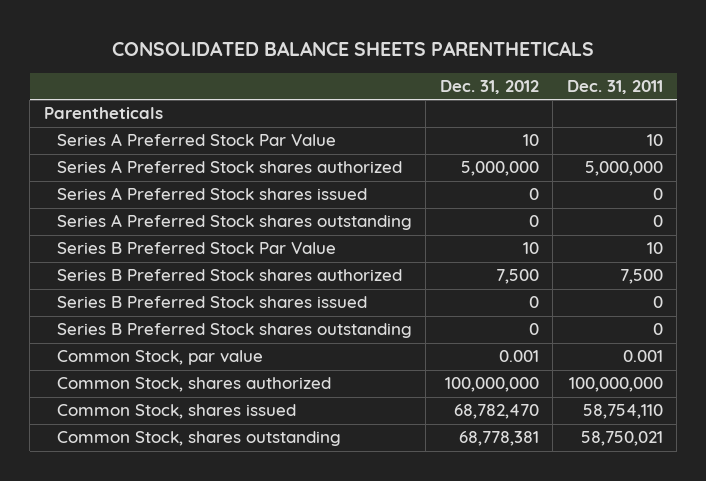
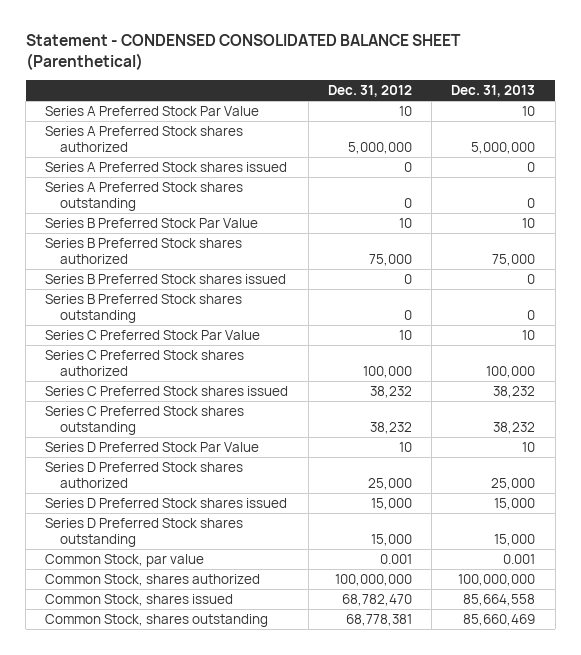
- CONSOLIDATED BALANCE SHEETS PARENTHETICALS
+ Statement - CONDENSED CONSOLIDATED BALANCE SHEET (Parenthetical)
- | Dec. 31, 2012 | Dec. 31, 2011
+ | Dec. 31, 2012 | Dec. 31, 2013
- Parentheticals
- Series B Preferred Stock shares authorized | 7,500 | 7,500
+ Series B Preferred Stock shares authorized | 75,000 | 75,000
+ Series C Preferred Stock Par Value | 10 | 10
+ Series C Preferred Stock shares authorized | 100,000 | 100,000
+ Series C Preferred Stock shares issued | 38,232 | 38,232
+ Series C Preferred Stock shares outstanding | 38,232 | 38,232
+ Series D Preferred Stock Par Value | 10 | 10
+ Series D Preferred Stock shares authorized | 25,000 | 25,000
+ Series D Preferred Stock shares issued | 15,000 | 15,000
+ Series D Preferred Stock shares outstanding | 15,000 | 15,000

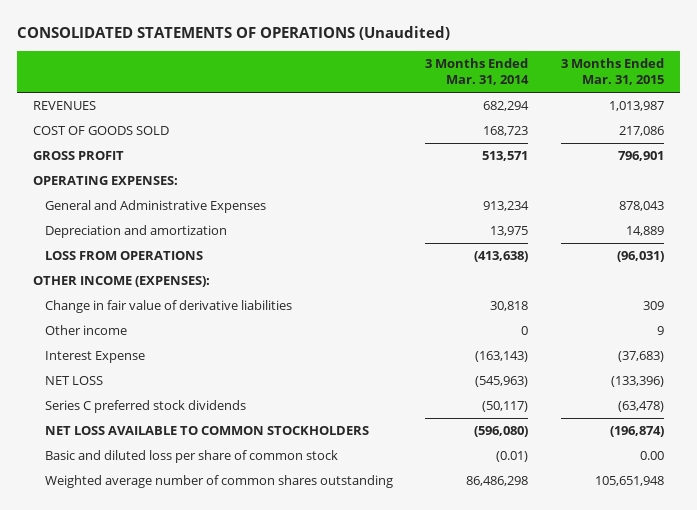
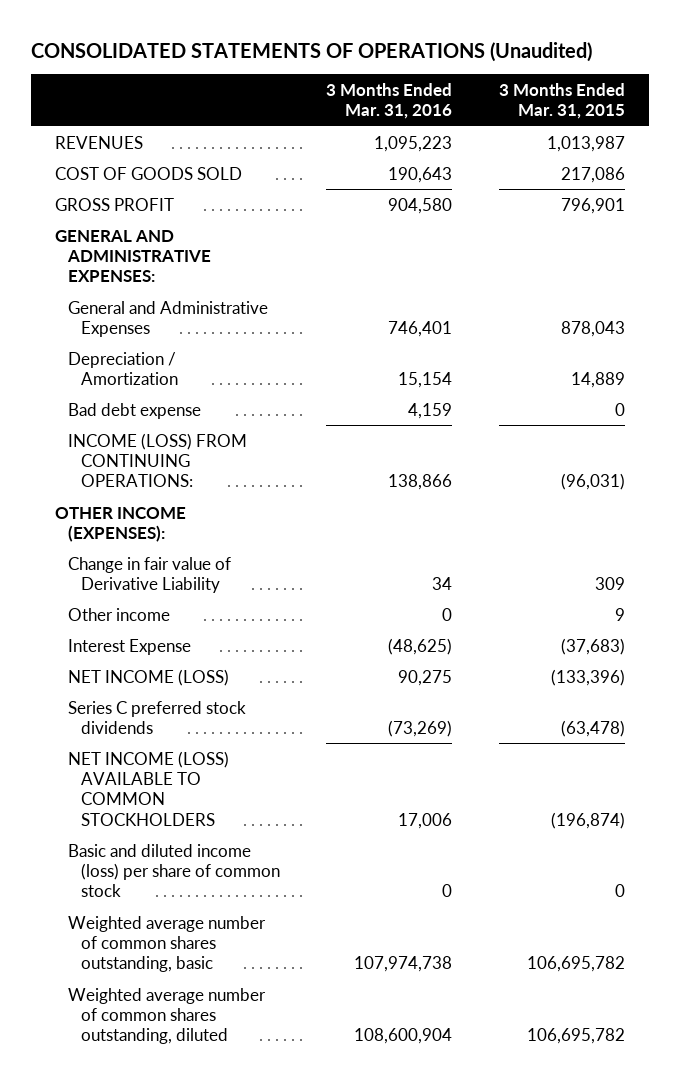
- | 3 Months Ended Mar. 31, 2014 | 3 Months Ended Mar. 31, 2015
+ | 3 Months Ended Mar. 31, 2016 | 3 Months Ended Mar. 31, 2015
- OPERATING EXPENSES:
+ GENERAL AND ADMINISTRATIVE EXPENSES:
- Depreciation and amortization | 13,975 | 14,889
- LOSS FROM OPERATIONS | (413,638) | (96,031)
+ Depreciation / Amortization | 15,154 | 14,889
+ Bad debt expense | 4,159 | 0
+ INCOME (LOSS) FROM CONTINUING OPERATIONS: | 138,866 | (96,031)
- Change in fair value of derivative liabilities | 30,818 | 309
+ Change in fair value of Derivative Liability | 34 | 309
- NET LOSS | (545,963) | (133,396)
+ NET INCOME (LOSS) | 90,275 | (133,396)
- NET LOSS AVAILABLE TO COMMON STOCKHOLDERS | (596,080) | (196,874)
- Basic and diluted loss per share of common stock | (0.01) | 0.00
- Weighted average number of common shares outstanding | 86,486,298 | 105,651,948
+ NET INCOME (LOSS) AVAILABLE TO COMMON STOCKHOLDERS | 17,006 | (196,874)
+ Basic and diluted income (loss) per share of common stock | 0 | 0
+ Weighted average number of common shares outstanding, basic | 107,974,738 | 106,695,782
+ Weighted average number of common shares outstanding, diluted | 108,600,904 | 106,695,782

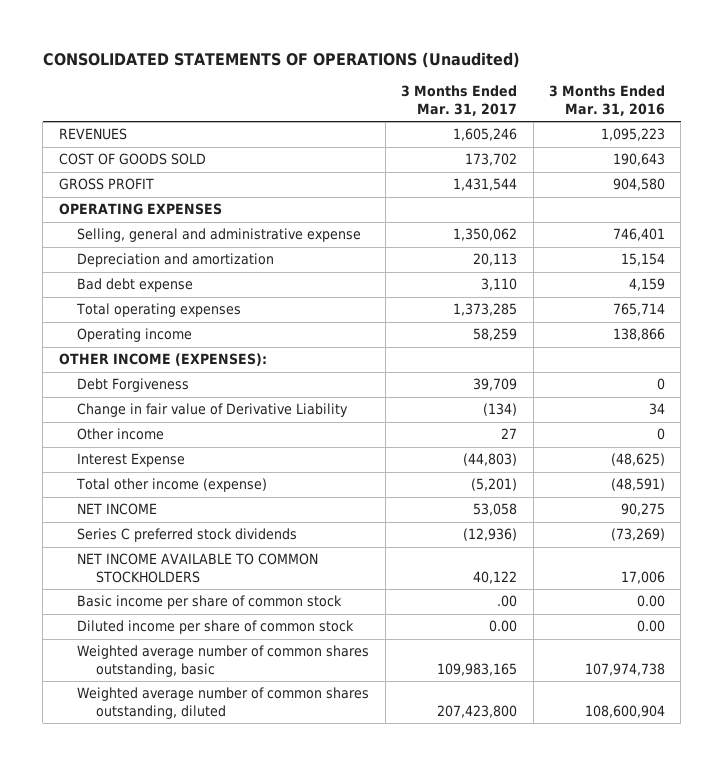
- | 3 Months Ended Mar. 31, 2016 | 3 Months Ended Mar. 31, 2015
+ | 3 Months Ended Mar. 31, 2017 | 3 Months Ended Mar. 31, 2016
- GENERAL AND ADMINISTRATIVE EXPENSES:
- General and Administrative Expenses | 746,401 | 878,043
- Depreciation / Amortization | 15,154 | 14,889
+ OPERATING EXPENSES
+ Selling, general and administrative expense | 1,350,062 | 746,401
+ Depreciation and amortization | 20,113 | 15,154
- INCOME (LOSS) FROM CONTINUING OPERATIONS: | 138,866 | (96,031)
+ Total operating expenses | 1,373,285 | 765,714
+ Operating income | 58,259 | 138,866
+ Debt Forgiveness | 39,709 | 0
- NET INCOME (LOSS) | 90,275 | (133,396)
+ Total other income (expense) | (5,201) | (48,591)
+ NET INCOME | 53,058 | 90,275
- NET INCOME (LOSS) AVAILABLE TO COMMON STOCKHOLDERS | 17,006 | (196,874)
- Basic and diluted income (loss) per share of common stock | 0 | 0
+ NET INCOME AVAILABLE TO COMMON STOCKHOLDERS | 40,122 | 17,006
+ Basic income per share of common stock | .00 | 0.00
+ Diluted income per share of common stock | 0.00 | 0.00

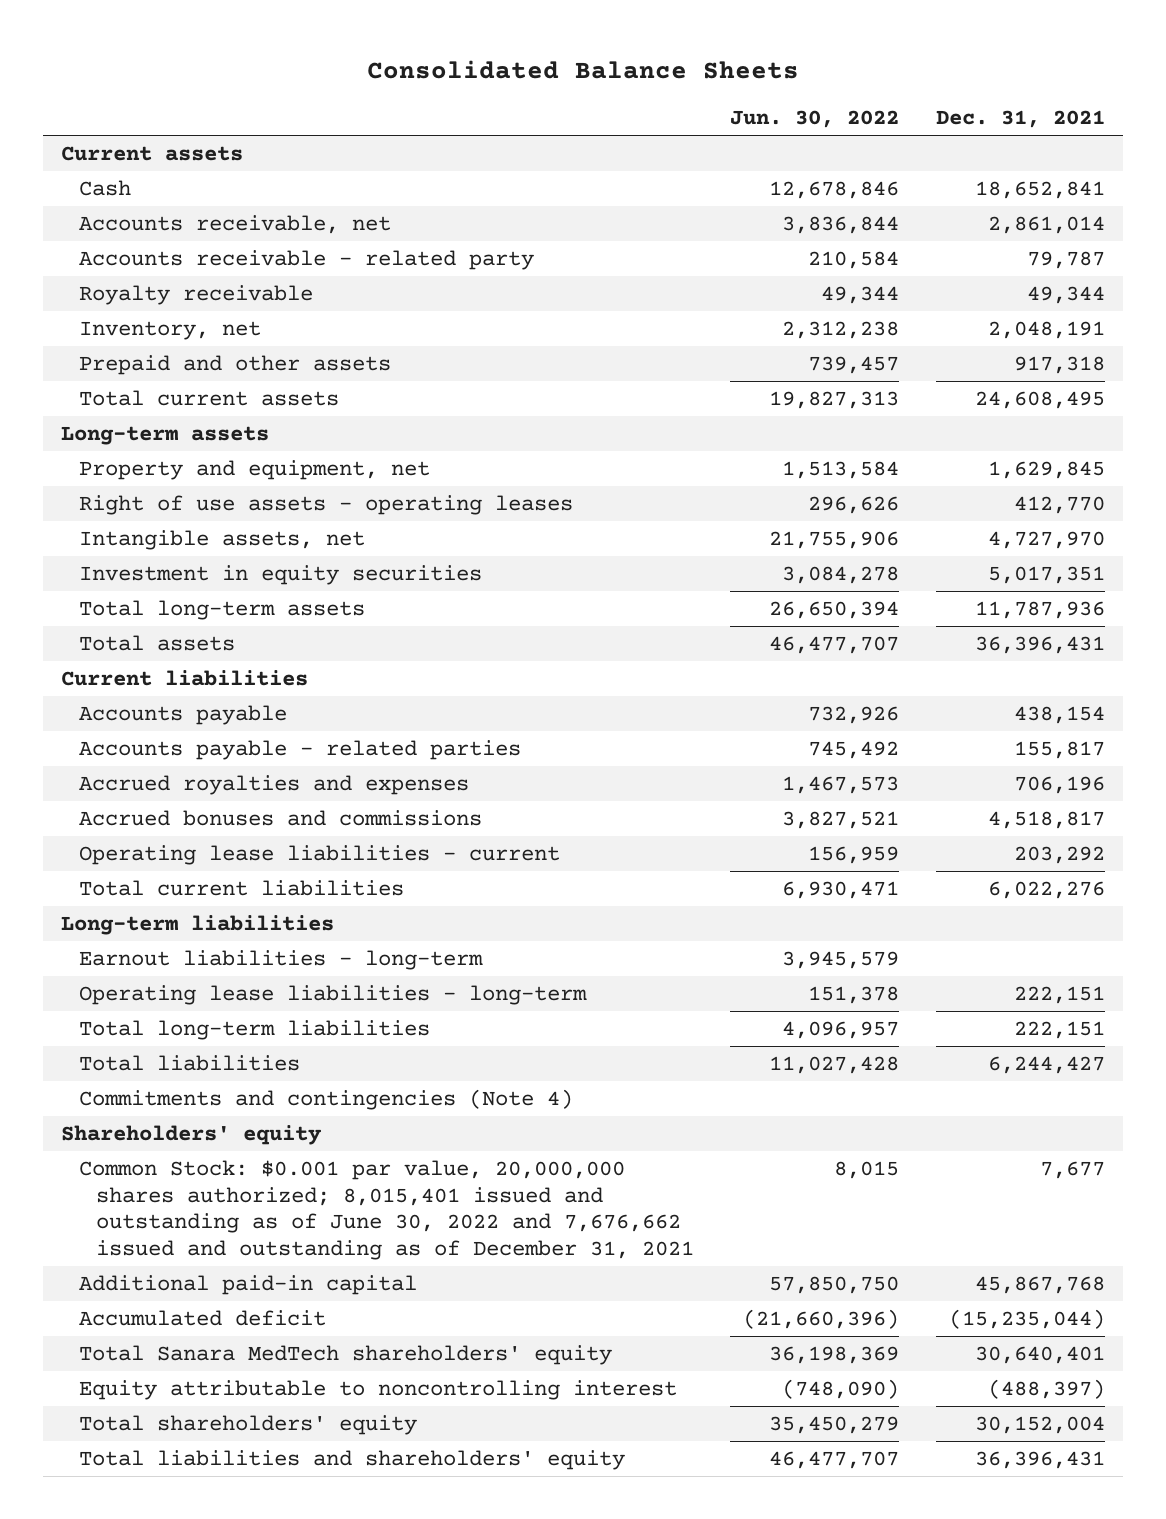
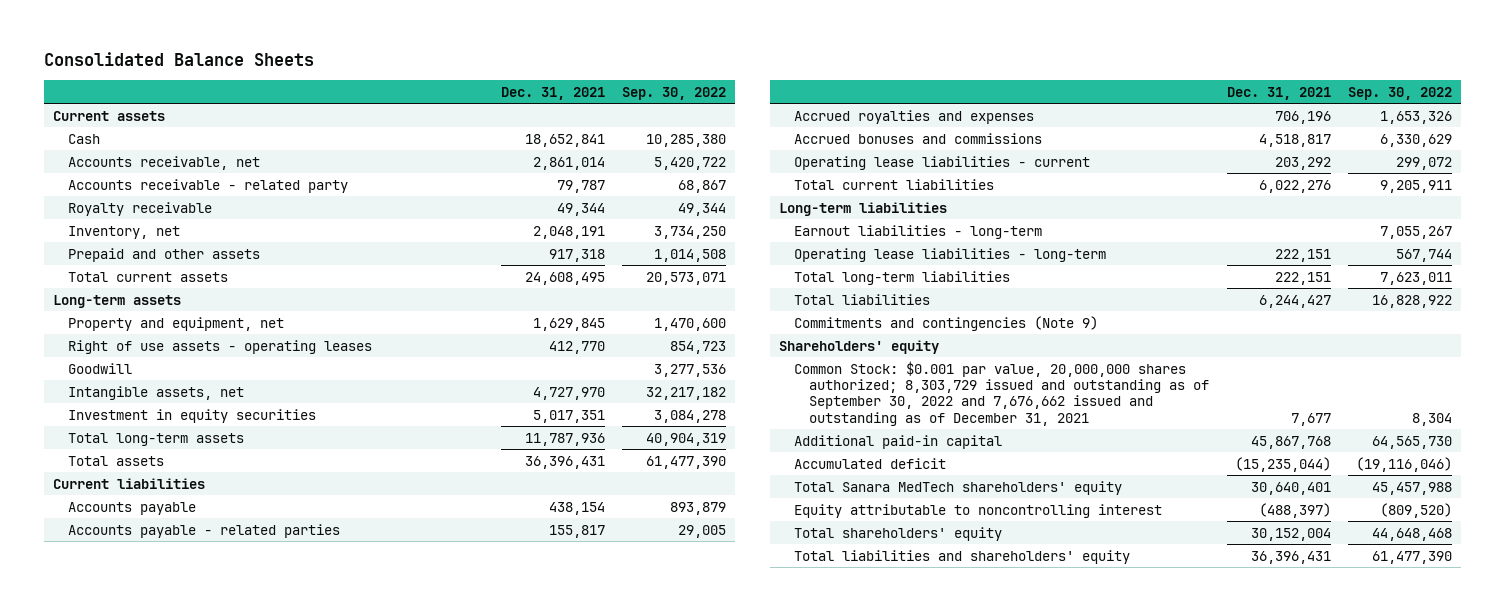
- | Jun. 30, 2022 | Dec. 31, 2021
+ | Dec. 31, 2021 | Sep. 30, 2022
+ Goodwill | | 3,277,536
- Commitments and contingencies (Note 4)
+ Commitments and contingencies (Note 9)
- Common Stock: $0.001 par value, 20,000,000 shares authorized; 8,015,401 issued and outstanding as of June 30, 2022 and 7,676,662 issued and outstanding as of December 31, 2021 | 8,015 | 7,677
+ Common Stock: $0.001 par value, 20,000,000 shares authorized; 8,303,729 issued and outstanding as of September 30, 2022 and 7,676,662 issued and outstanding as of December 31, 2021 | 7,677 | 8,304

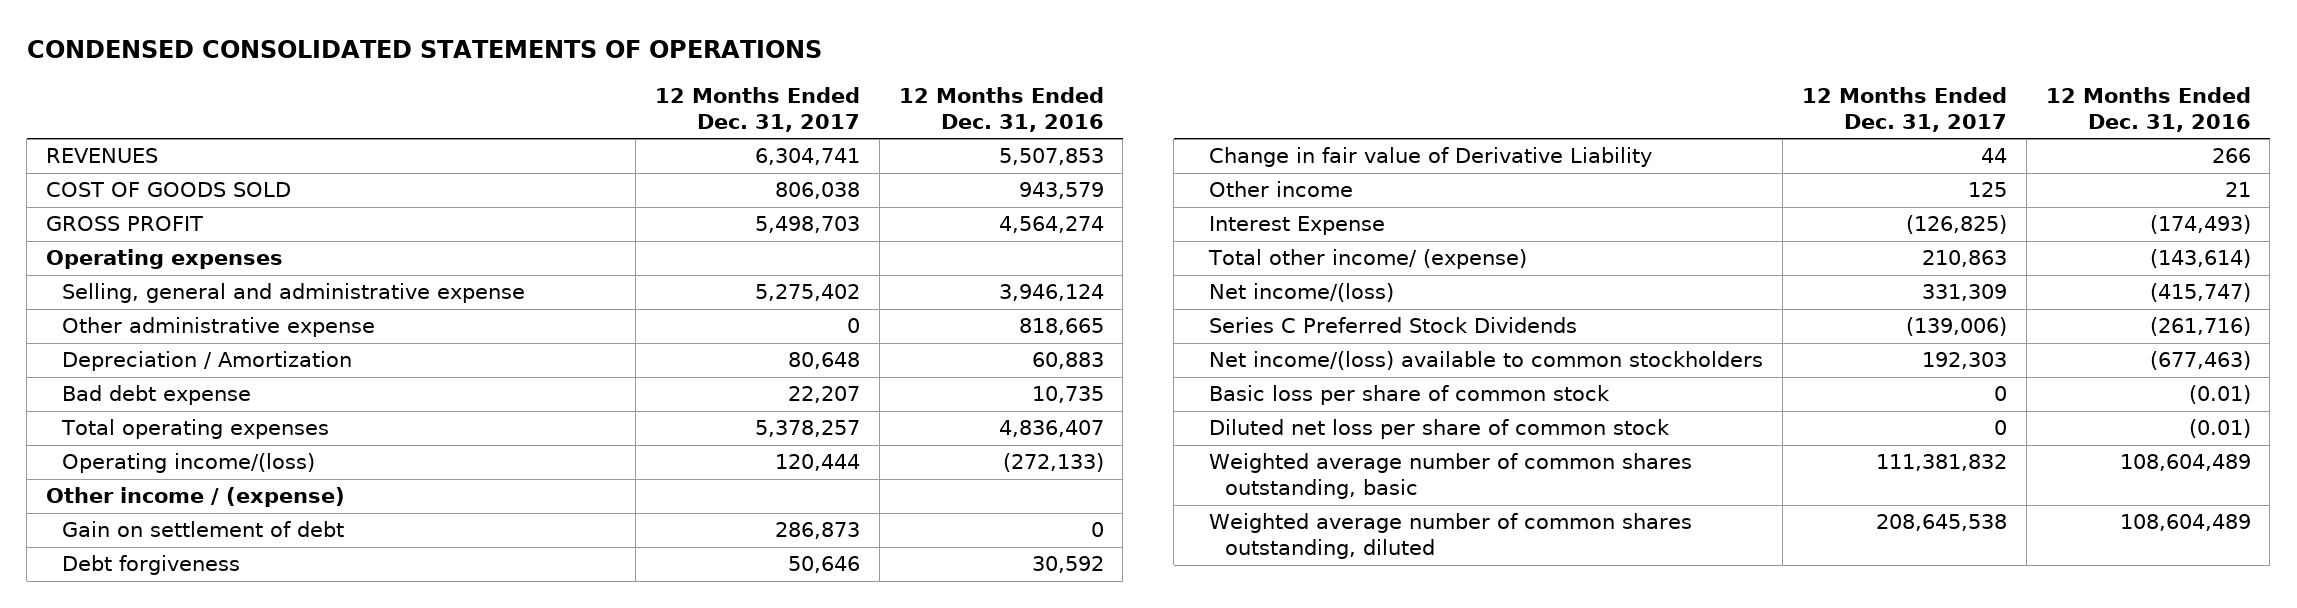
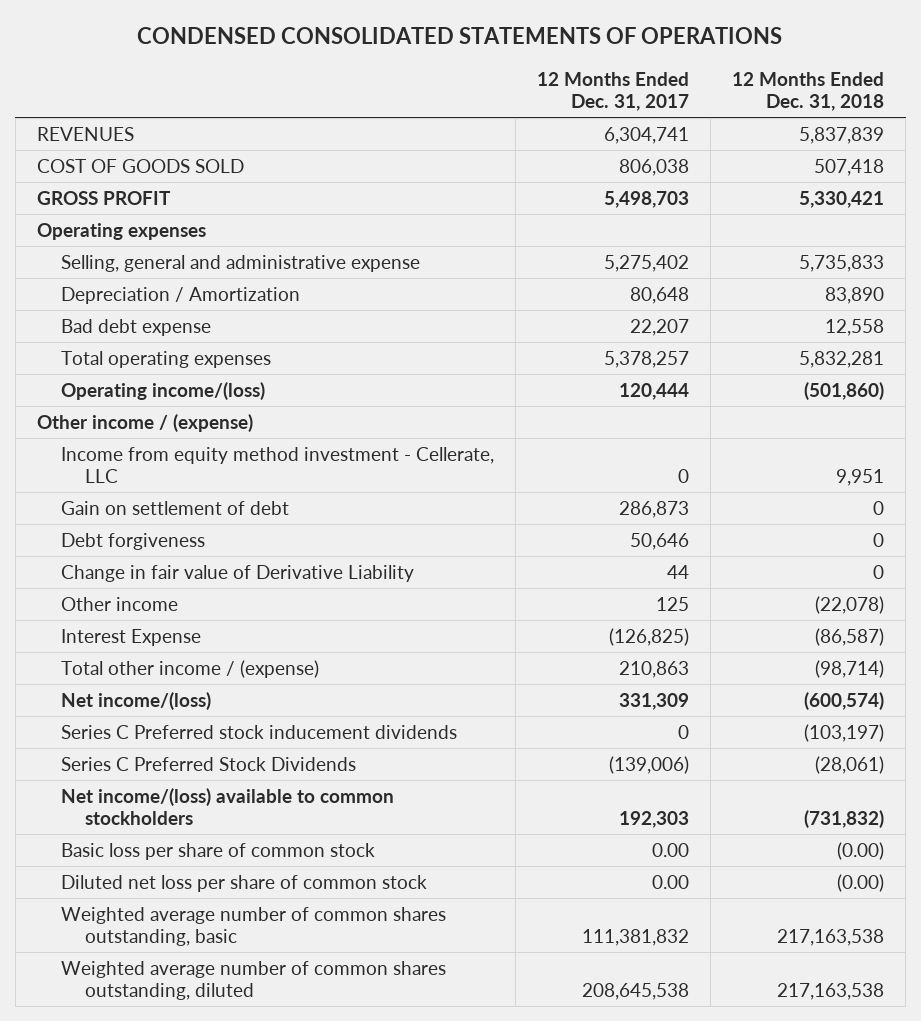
- | 12 Months Ended Dec. 31, 2017 | 12 Months Ended Dec. 31, 2016
+ | 12 Months Ended Dec. 31, 2017 | 12 Months Ended Dec. 31, 2018
- Other administrative expense | 0 | 818,665
+ Income from equity method investment - Cellerate, LLC | 0 | 9,951
- Total other income/ (expense) | 210,863 | (143,614)
+ Total other income / (expense) | 210,863 | (98,714)
+ Series C Preferred stock inducement dividends | 0 | (103,197)
- Basic loss per share of common stock | 0 | (0.01)
- Diluted net loss per share of common stock | 0 | (0.01)
+ Basic loss per share of common stock | 0.00 | (0.00)
+ Diluted net loss per share of common stock | 0.00 | (0.00)

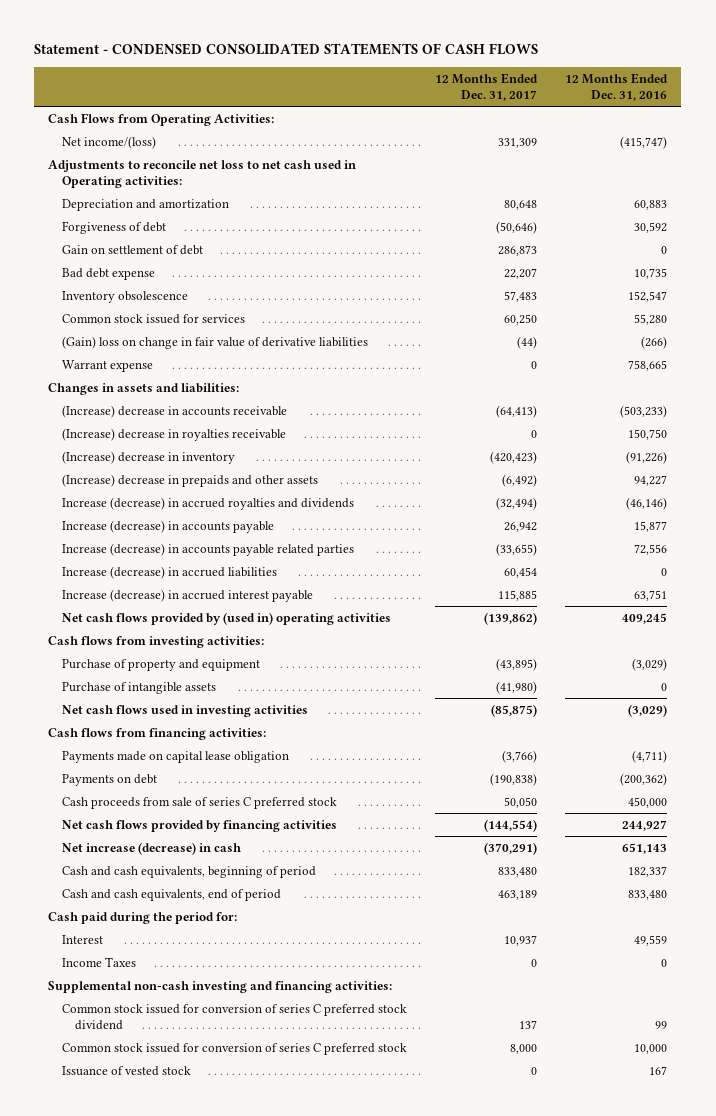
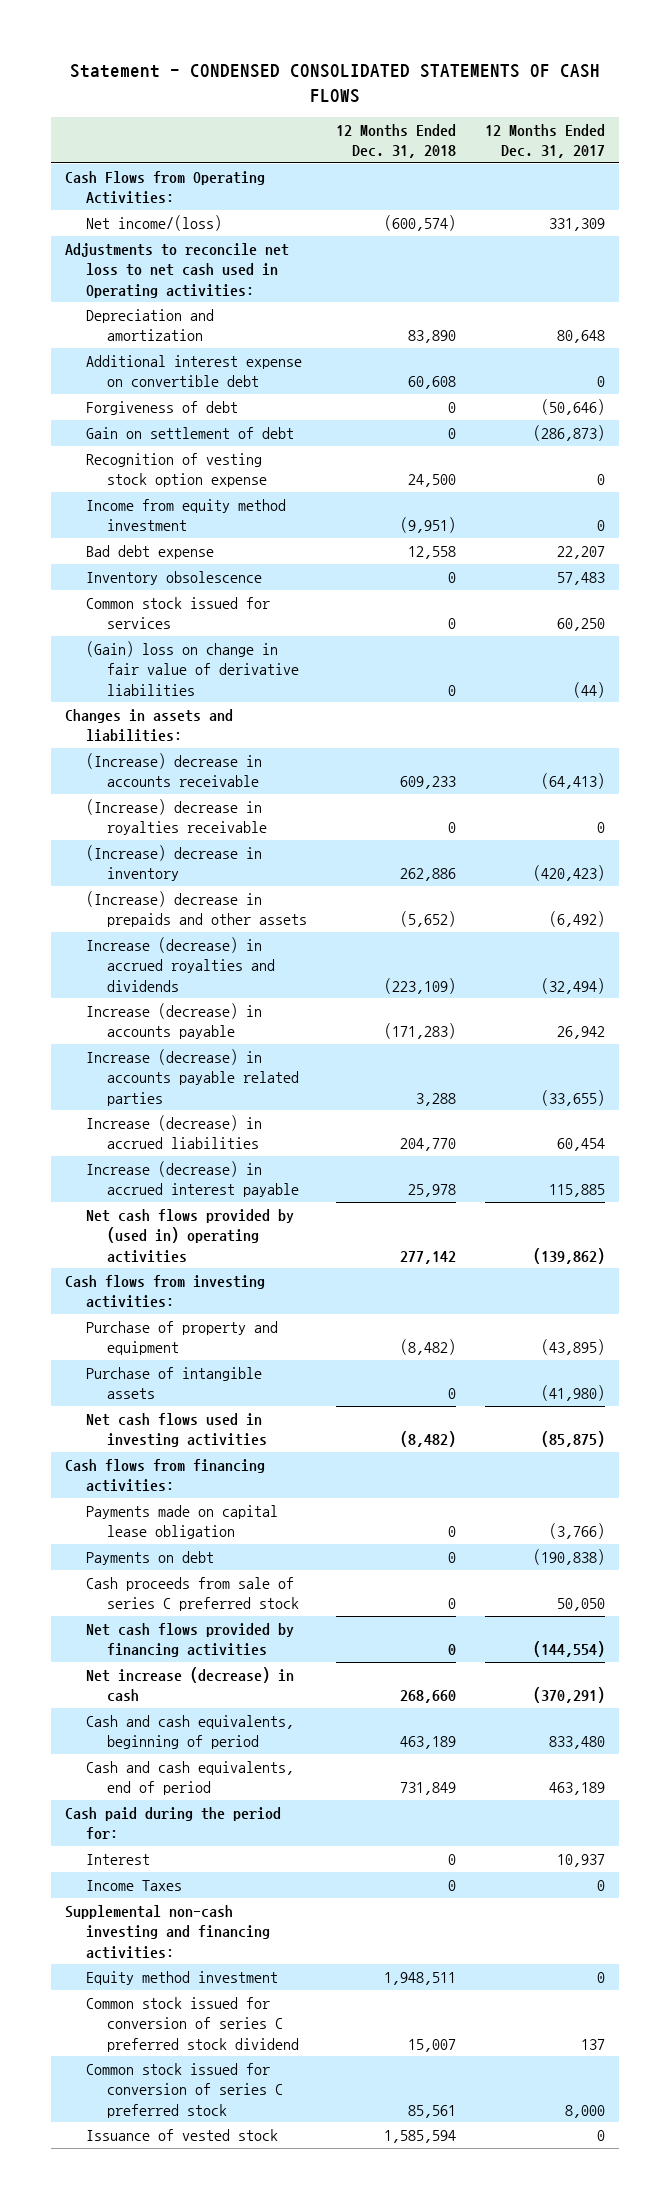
- | 12 Months Ended Dec. 31, 2017 | 12 Months Ended Dec. 31, 2016
+ | 12 Months Ended Dec. 31, 2018 | 12 Months Ended Dec. 31, 2017
+ Additional interest expense on convertible debt | 60,608 | 0
- Gain on settlement of debt | 286,873 | 0
+ Gain on settlement of debt | 0 | (286,873)
+ Recognition of vesting stock option expense | 24,500 | 0
+ Income from equity method investment | (9,951) | 0
- Warrant expense | 0 | 758,665
+ Equity method investment | 1,948,511 | 0

